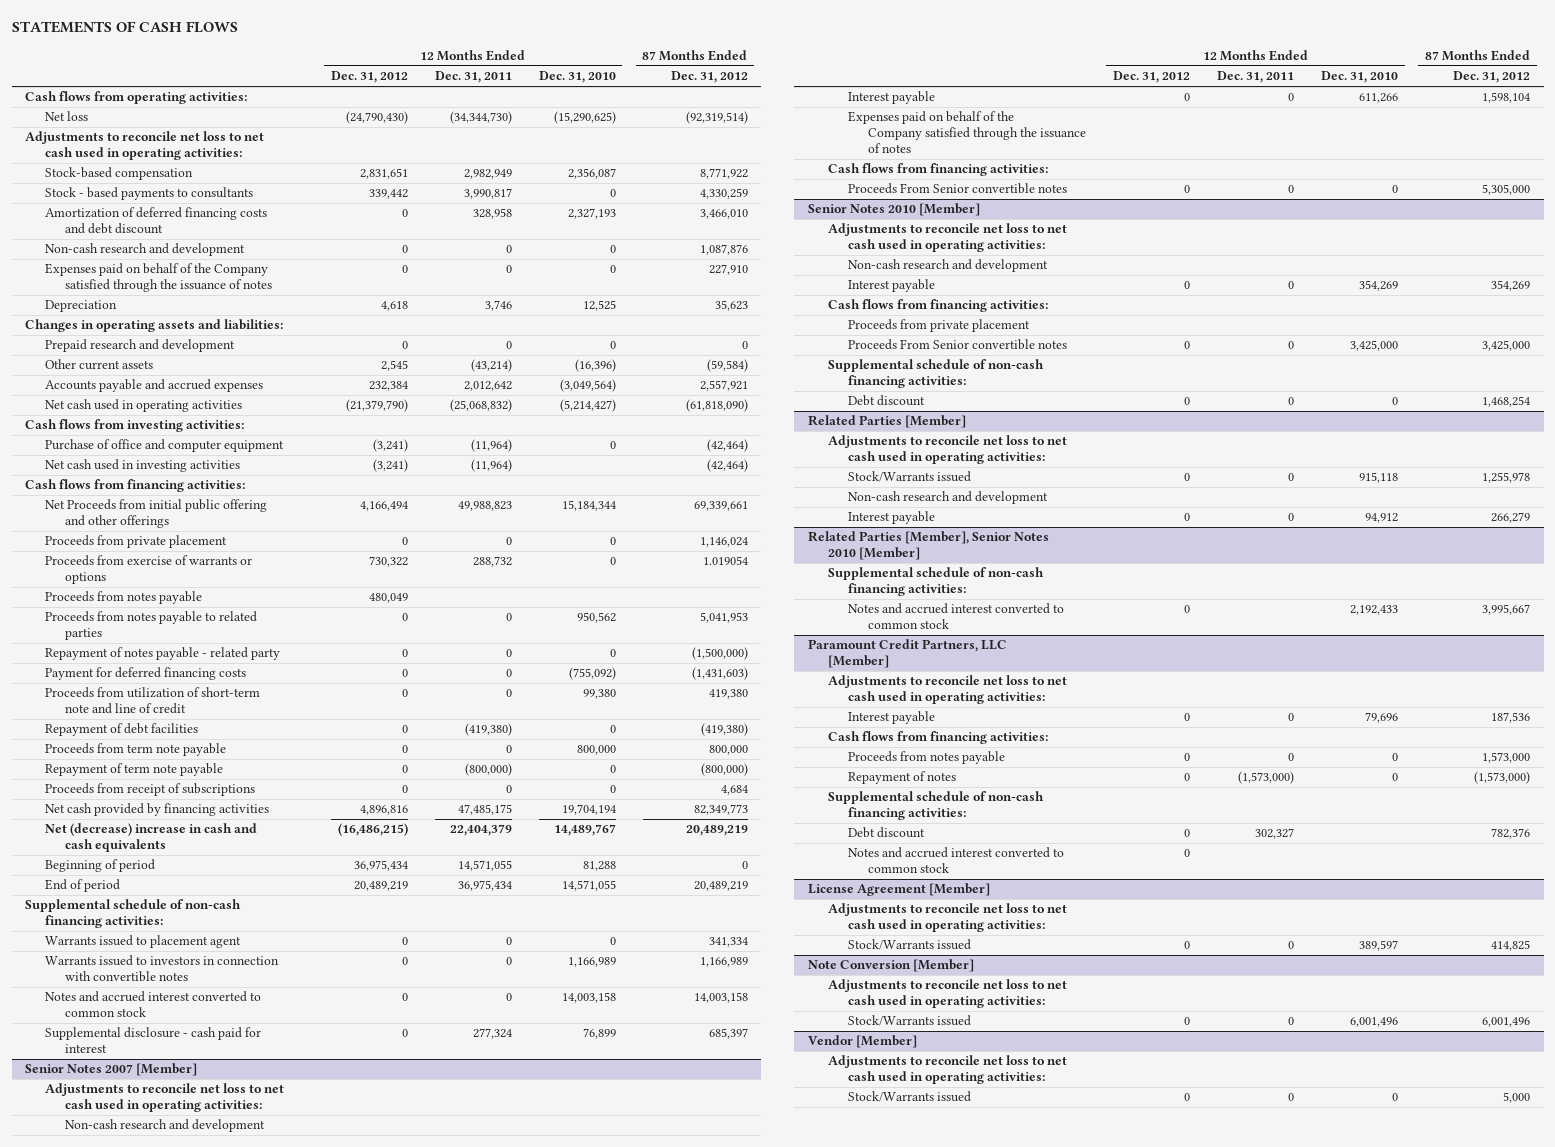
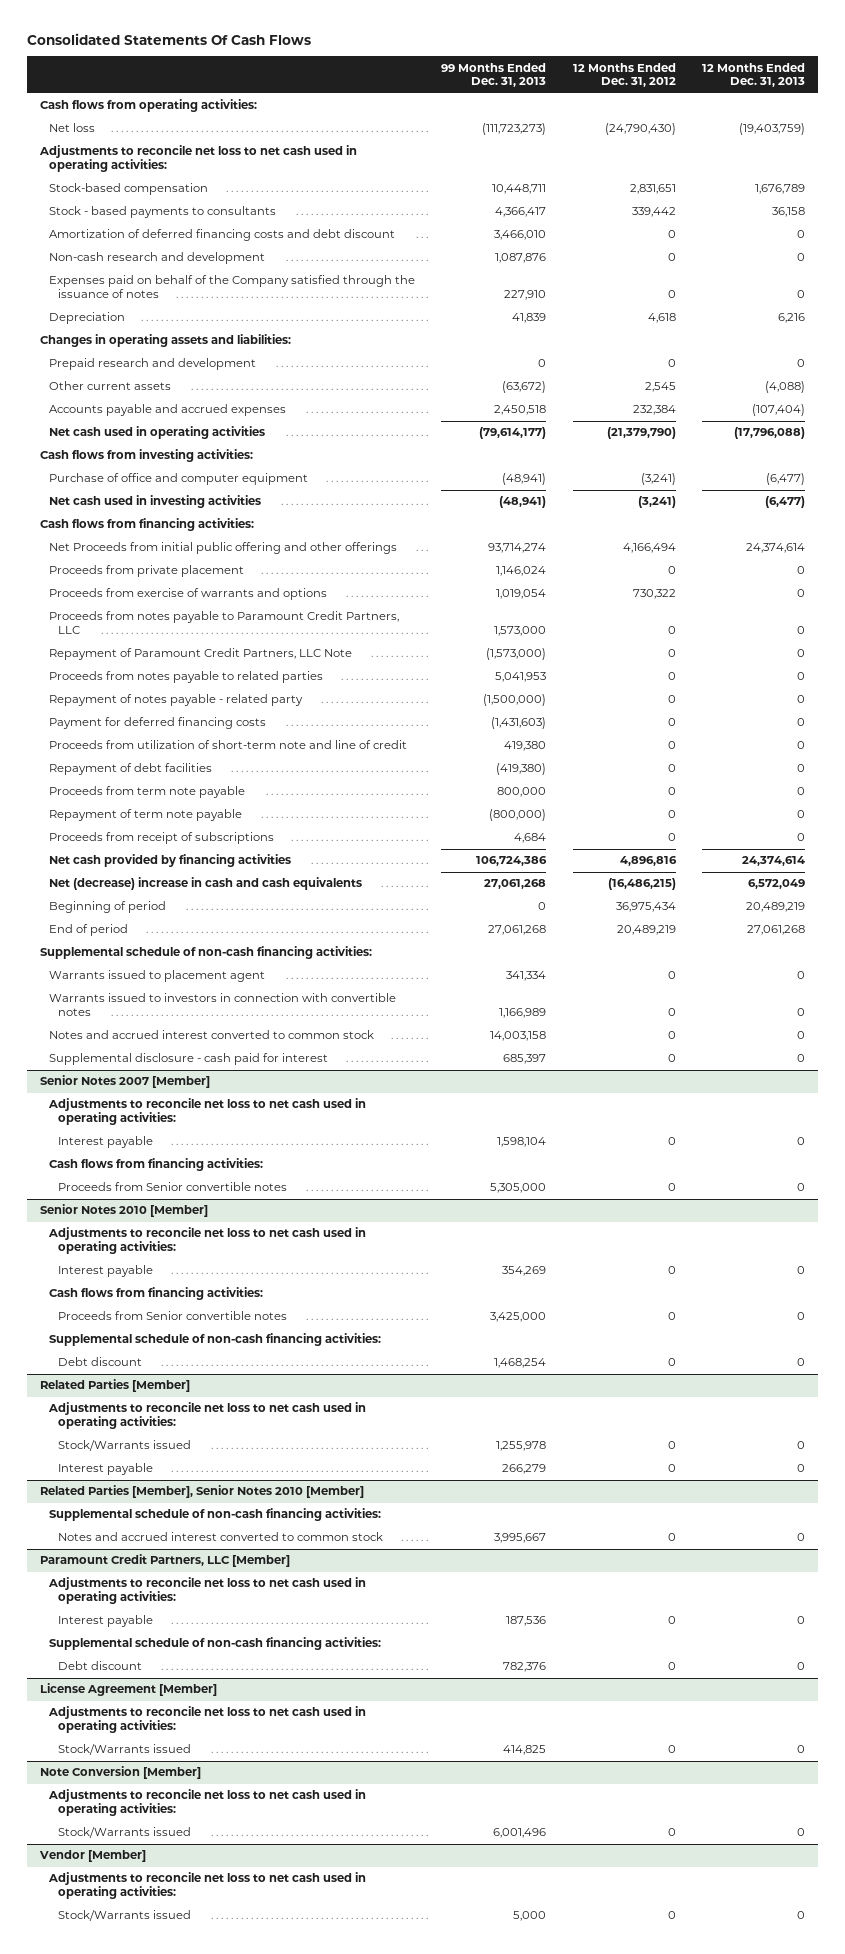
- STATEMENTS OF CASH FLOWS
+ Consolidated Statements Of Cash Flows
- | 12 Months Ended Dec. 31, 2012 | 12 Months Ended Dec. 31, 2011 | 12 Months Ended Dec. 31, 2010 | 87 Months Ended Dec. 31, 2012
+ | 99 Months Ended Dec. 31, 2013 | 12 Months Ended Dec. 31, 2012 | 12 Months Ended Dec. 31, 2013
- Proceeds from exercise of warrants or options | 730,322 | 288,732 | 0 | 1.019054
- Proceeds from notes payable | 480,049 | | |
+ Proceeds from exercise of warrants and options | 1,019,054 | 730,322 | 0
+ Proceeds from notes payable to Paramount Credit Partners, LLC | 1,573,000 | 0 | 0
+ Repayment of Paramount Credit Partners, LLC Note | (1,573,000) | 0 | 0
@ Senior Notes 2007 [Member]
- Non-cash research and development
- Expenses paid on behalf of the Company satisfied through the issuance of notes
- Proceeds From Senior convertible notes | 0 | 0 | 0 | 5,305,000
+ Proceeds from Senior convertible notes | 5,305,000 | 0 | 0
@ Senior Notes 2010 [Member]
- Non-cash research and development
- Proceeds from private placement
- Proceeds From Senior convertible notes | 0 | 0 | 3,425,000 | 3,425,000
+ Proceeds from Senior convertible notes | 3,425,000 | 0 | 0
@ Related Parties [Member]
- Non-cash research and development
@ Paramount Credit Partners, LLC [Member]
- Cash flows from financing activities:
- Proceeds from notes payable | 0 | 0 | 0 | 1,573,000
- Repayment of notes | 0 | (1,573,000) | 0 | (1,573,000)
- Notes and accrued interest converted to common stock | 0 | | |

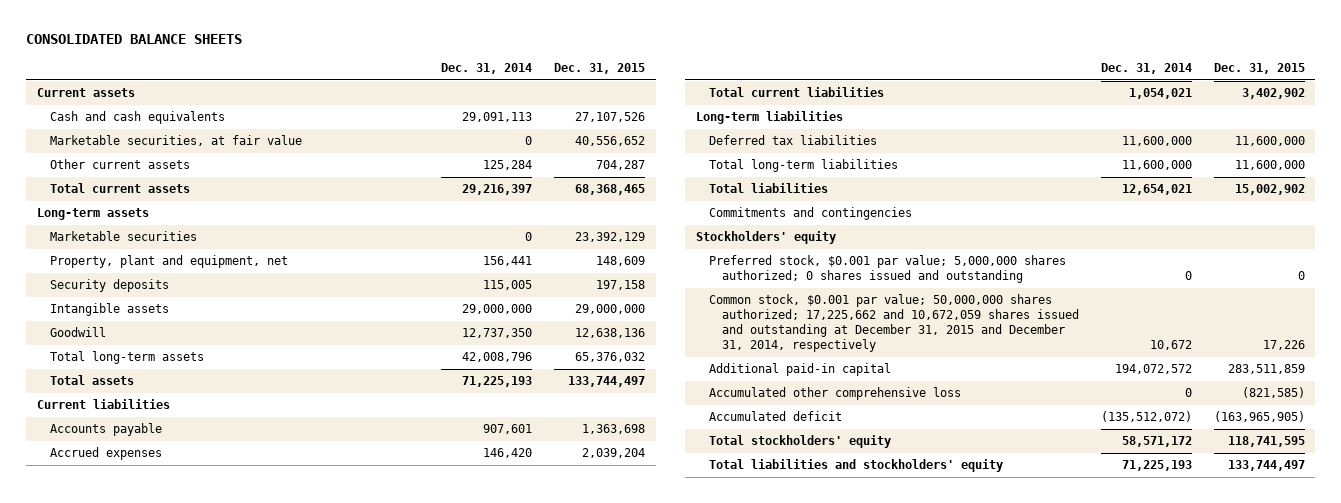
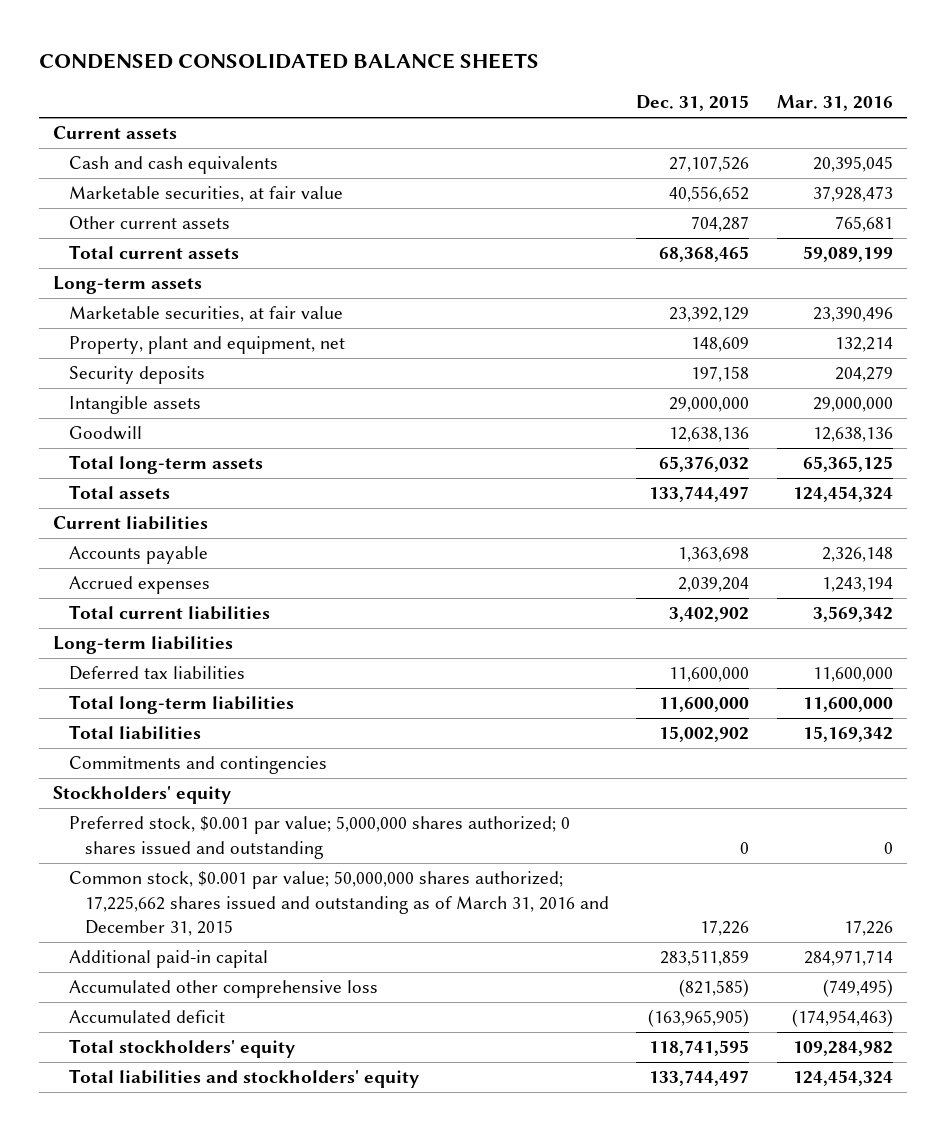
- CONSOLIDATED BALANCE SHEETS
+ CONDENSED CONSOLIDATED BALANCE SHEETS
- | Dec. 31, 2014 | Dec. 31, 2015
+ | Dec. 31, 2015 | Mar. 31, 2016
- Marketable securities | 0 | 23,392,129
+ Marketable securities, at fair value | 23,392,129 | 23,390,496
- Common stock, $0.001 par value; 50,000,000 shares authorized; 17,225,662 and 10,672,059 shares issued and outstanding at December 31, 2015 and December 31, 2014, respectively | 10,672 | 17,226
+ Common stock, $0.001 par value; 50,000,000 shares authorized; 17,225,662 shares issued and outstanding as of March 31, 2016 and December 31, 2015 | 17,226 | 17,226

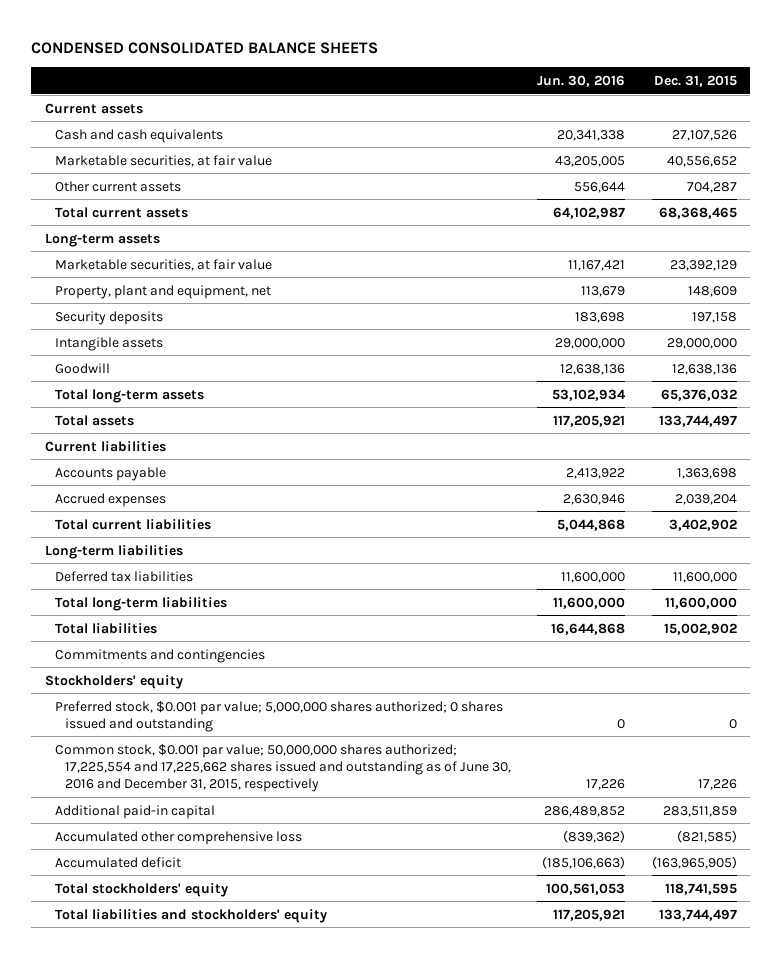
- | Dec. 31, 2015 | Mar. 31, 2016
+ | Jun. 30, 2016 | Dec. 31, 2015
- Common stock, $0.001 par value; 50,000,000 shares authorized; 17,225,662 shares issued and outstanding as of March 31, 2016 and December 31, 2015 | 17,226 | 17,226
+ Common stock, $0.001 par value; 50,000,000 shares authorized; 17,225,554 and 17,225,662 shares issued and outstanding as of June 30, 2016 and December 31, 2015, respectively | 17,226 | 17,226

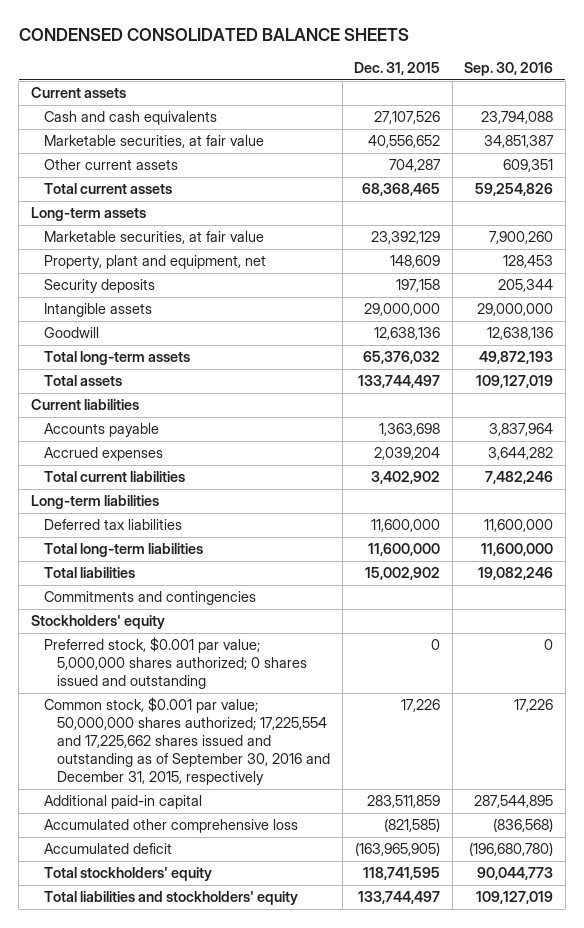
- | Jun. 30, 2016 | Dec. 31, 2015
+ | Dec. 31, 2015 | Sep. 30, 2016
- Common stock, $0.001 par value; 50,000,000 shares authorized; 17,225,554 and 17,225,662 shares issued and outstanding as of June 30, 2016 and December 31, 2015, respectively | 17,226 | 17,226
+ Common stock, $0.001 par value; 50,000,000 shares authorized; 17,225,554 and 17,225,662 shares issued and outstanding as of September 30, 2016 and December 31, 2015, respectively | 17,226 | 17,226

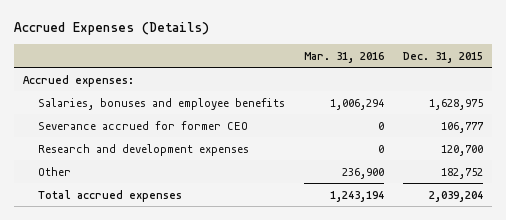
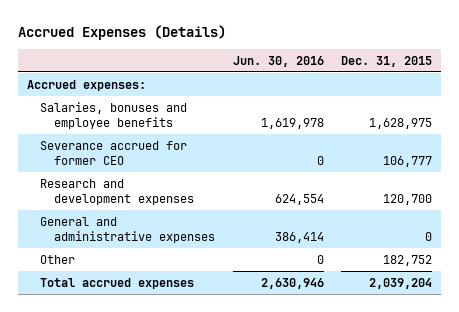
- | Mar. 31, 2016 | Dec. 31, 2015
+ | Jun. 30, 2016 | Dec. 31, 2015
+ General and administrative expenses | 386,414 | 0

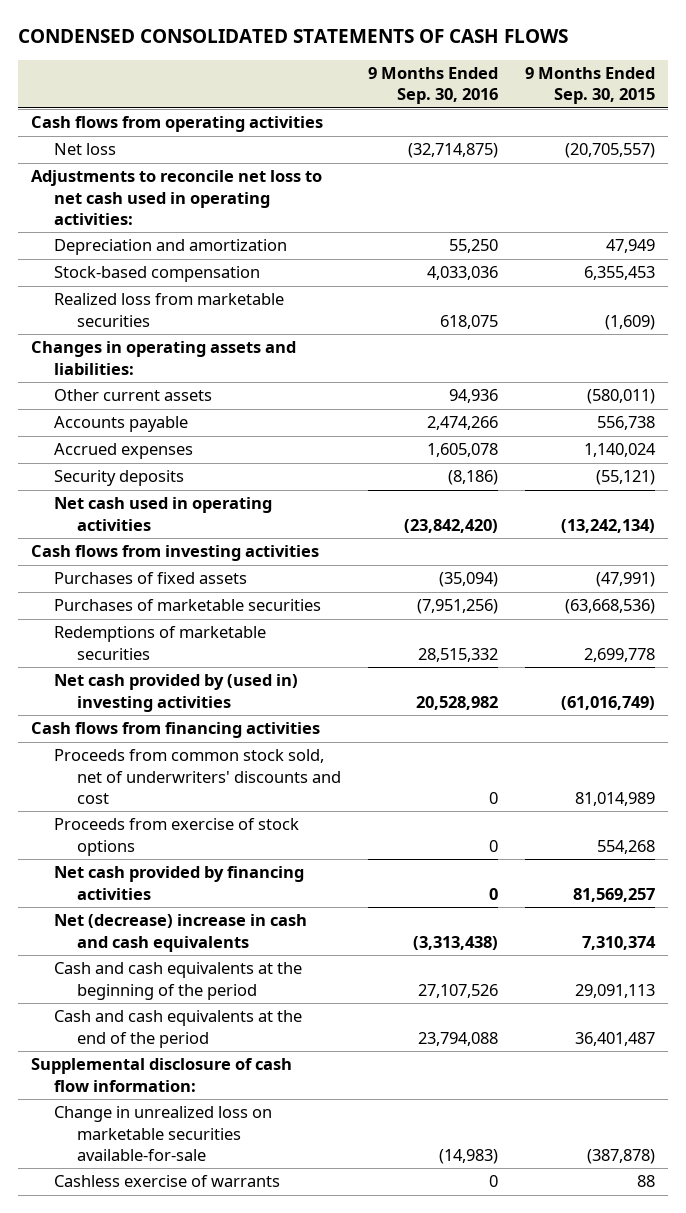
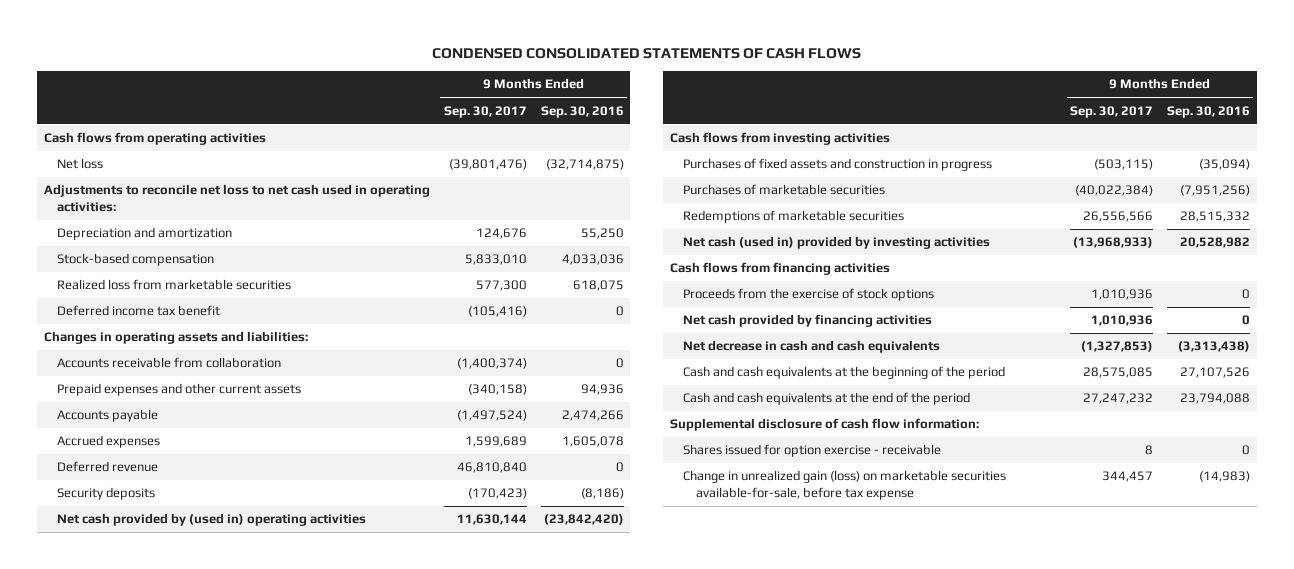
- | 9 Months Ended Sep. 30, 2016 | 9 Months Ended Sep. 30, 2015
+ | 9 Months Ended Sep. 30, 2017 | 9 Months Ended Sep. 30, 2016
+ Deferred income tax benefit | (105,416) | 0
- Other current assets | 94,936 | (580,011)
+ Accounts receivable from collaboration | (1,400,374) | 0
+ Prepaid expenses and other current assets | (340,158) | 94,936
+ Deferred revenue | 46,810,840 | 0
- Net cash used in operating activities | (23,842,420) | (13,242,134)
+ Net cash provided by (used in) operating activities | 11,630,144 | (23,842,420)
- Purchases of fixed assets | (35,094) | (47,991)
+ Purchases of fixed assets and construction in progress | (503,115) | (35,094)
- Net cash provided by (used in) investing activities | 20,528,982 | (61,016,749)
+ Net cash (used in) provided by investing activities | (13,968,933) | 20,528,982
- Proceeds from common stock sold, net of underwriters' discounts and cost | 0 | 81,014,989
- Proceeds from exercise of stock options | 0 | 554,268
+ Proceeds from the exercise of stock options | 1,010,936 | 0
- Net (decrease) increase in cash and cash equivalents | (3,313,438) | 7,310,374
+ Net decrease in cash and cash equivalents | (1,327,853) | (3,313,438)
- Change in unrealized loss on marketable securities available-for-sale | (14,983) | (387,878)
- Cashless exercise of warrants | 0 | 88
+ Shares issued for option exercise - receivable | 8 | 0
+ Change in unrealized gain (loss) on marketable securities available-for-sale, before tax expense | 344,457 | (14,983)

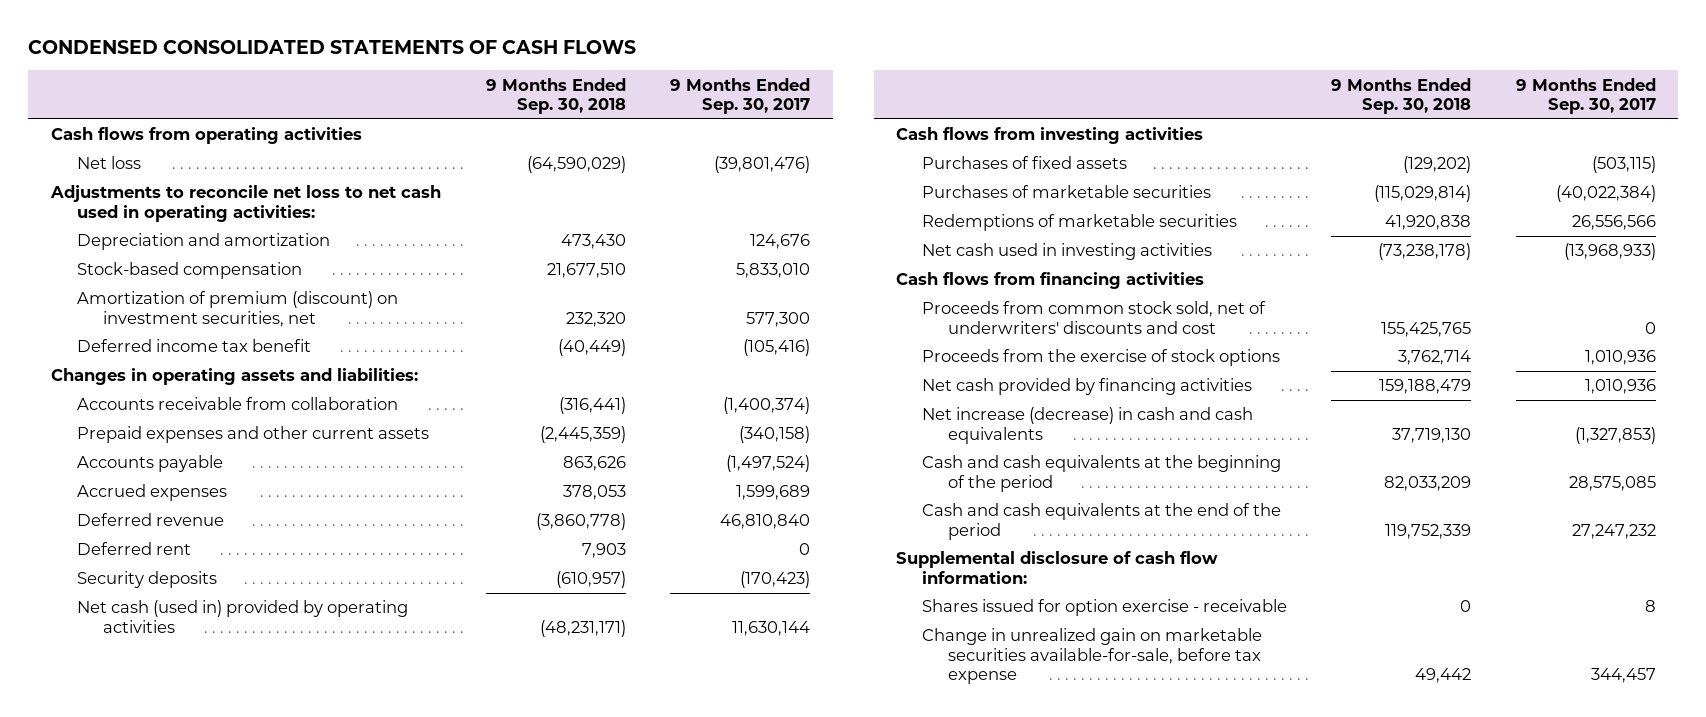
- | 9 Months Ended Sep. 30, 2017 | 9 Months Ended Sep. 30, 2016
+ | 9 Months Ended Sep. 30, 2018 | 9 Months Ended Sep. 30, 2017
- Realized loss from marketable securities | 577,300 | 618,075
+ Amortization of premium (discount) on investment securities, net | 232,320 | 577,300
+ Deferred rent | 7,903 | 0
- Net cash provided by (used in) operating activities | 11,630,144 | (23,842,420)
+ Net cash (used in) provided by operating activities | (48,231,171) | 11,630,144
- Purchases of fixed assets and construction in progress | (503,115) | (35,094)
+ Purchases of fixed assets | (129,202) | (503,115)
- Net cash (used in) provided by investing activities | (13,968,933) | 20,528,982
+ Net cash used in investing activities | (73,238,178) | (13,968,933)
+ Proceeds from common stock sold, net of underwriters' discounts and cost | 155,425,765 | 0
- Net decrease in cash and cash equivalents | (1,327,853) | (3,313,438)
+ Net increase (decrease) in cash and cash equivalents | 37,719,130 | (1,327,853)
- Change in unrealized gain (loss) on marketable securities available-for-sale, before tax expense | 344,457 | (14,983)
+ Change in unrealized gain on marketable securities available-for-sale, before tax expense | 49,442 | 344,457

